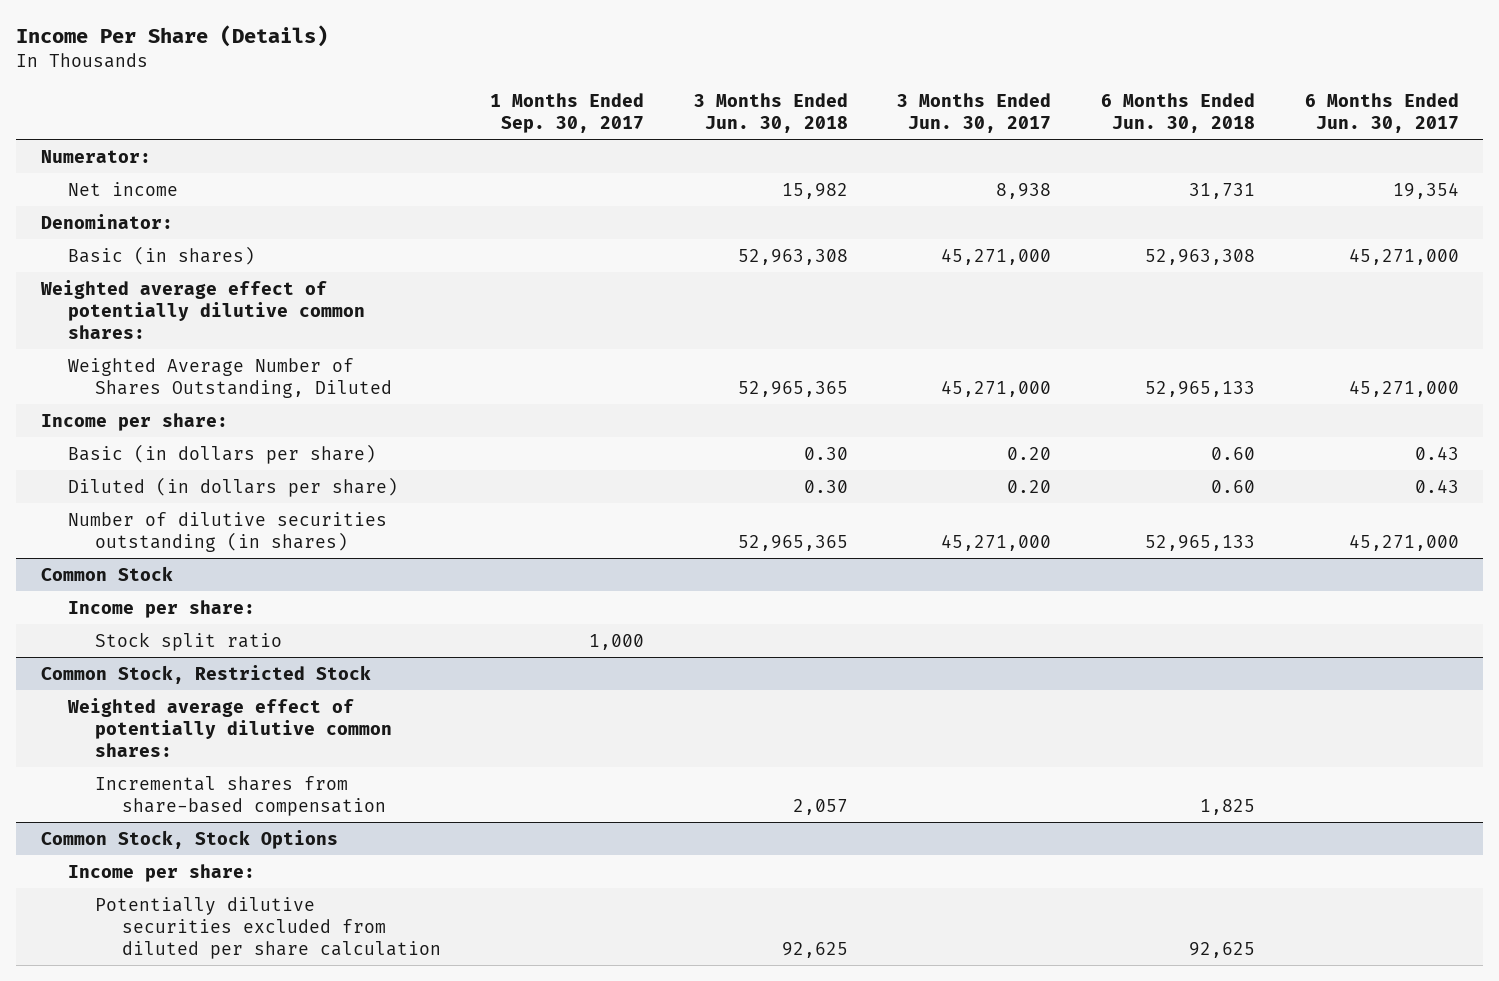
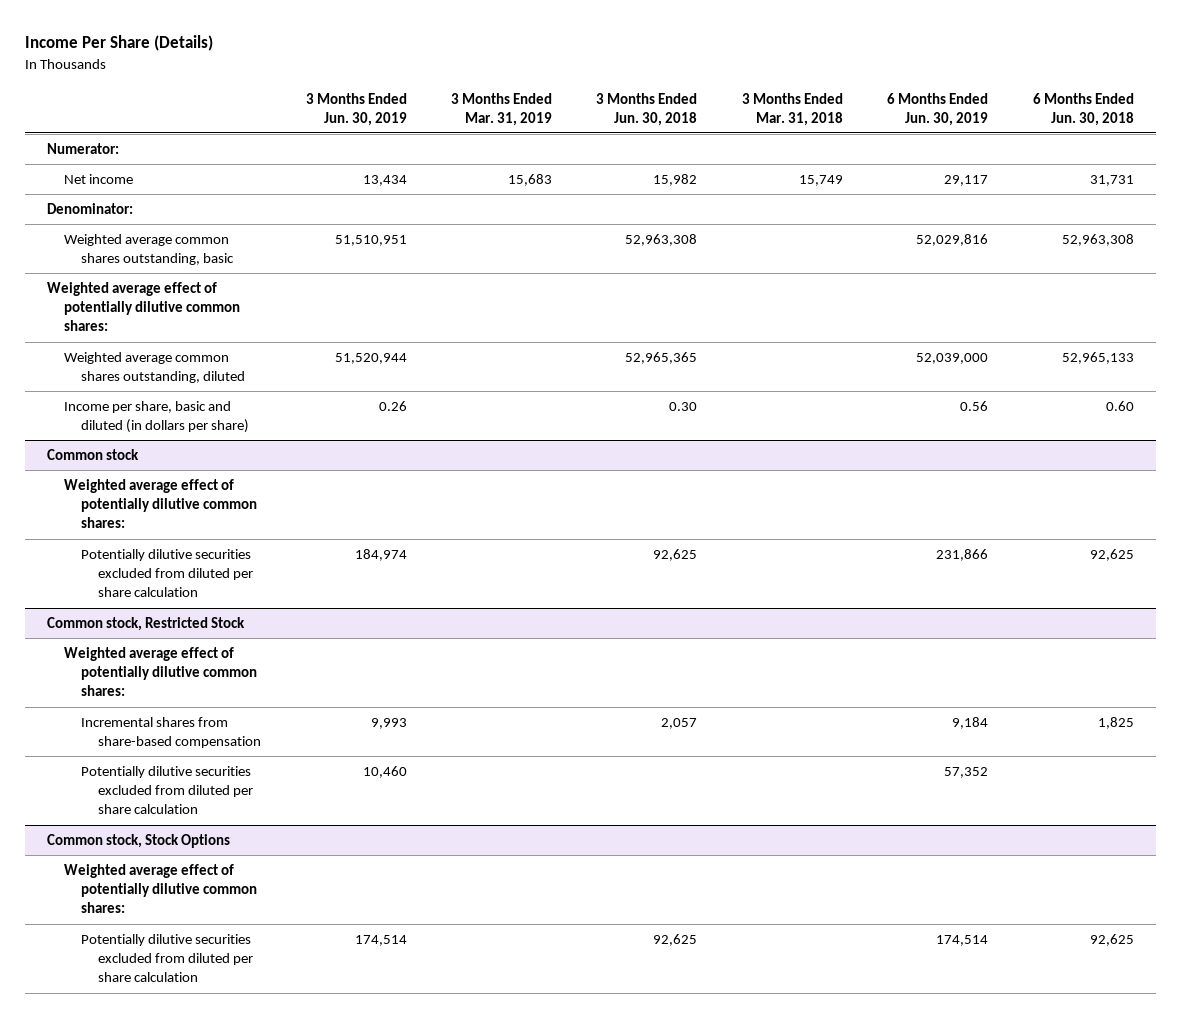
- | 1 Months Ended Sep. 30, 2017 | 3 Months Ended Jun. 30, 2018 | 3 Months Ended Jun. 30, 2017 | 6 Months Ended Jun. 30, 2018 | 6 Months Ended Jun. 30, 2017
+ | 3 Months Ended Jun. 30, 2019 | 3 Months Ended Mar. 31, 2019 | 3 Months Ended Jun. 30, 2018 | 3 Months Ended Mar. 31, 2018 | 6 Months Ended Jun. 30, 2019 | 6 Months Ended Jun. 30, 2018
- Basic (in shares) | | 52,963,308 | 45,271,000 | 52,963,308 | 45,271,000
+ Weighted average common shares outstanding, basic | 51,510,951 | | 52,963,308 | | 52,029,816 | 52,963,308
- Weighted Average Number of Shares Outstanding, Diluted | | 52,965,365 | 45,271,000 | 52,965,133 | 45,271,000
- Income per share:
- Basic (in dollars per share) | | 0.30 | 0.20 | 0.60 | 0.43
- Diluted (in dollars per share) | | 0.30 | 0.20 | 0.60 | 0.43
- Number of dilutive securities outstanding (in shares) | | 52,965,365 | 45,271,000 | 52,965,133 | 45,271,000
- Common Stock
- Income per share:
- Stock split ratio | 1,000 | | | |
- Common Stock, Restricted Stock
+ Weighted average common shares outstanding, diluted | 51,520,944 | | 52,965,365 | | 52,039,000 | 52,965,133
+ Income per share, basic and diluted (in dollars per share) | 0.26 | | 0.30 | | 0.56 | 0.60
+ Common stock
+ Potentially dilutive securities excluded from diluted per share calculation | 184,974 | | 92,625 | | 231,866 | 92,625
+ Common stock, Restricted Stock
+ Weighted average effect of potentially dilutive common shares:
- Common Stock, Stock Options
- Income per share:
+ Potentially dilutive securities excluded from diluted per share calculation | 10,460 | | | | 57,352 |
+ Common stock, Stock Options
+ Weighted average effect of potentially dilutive common shares:

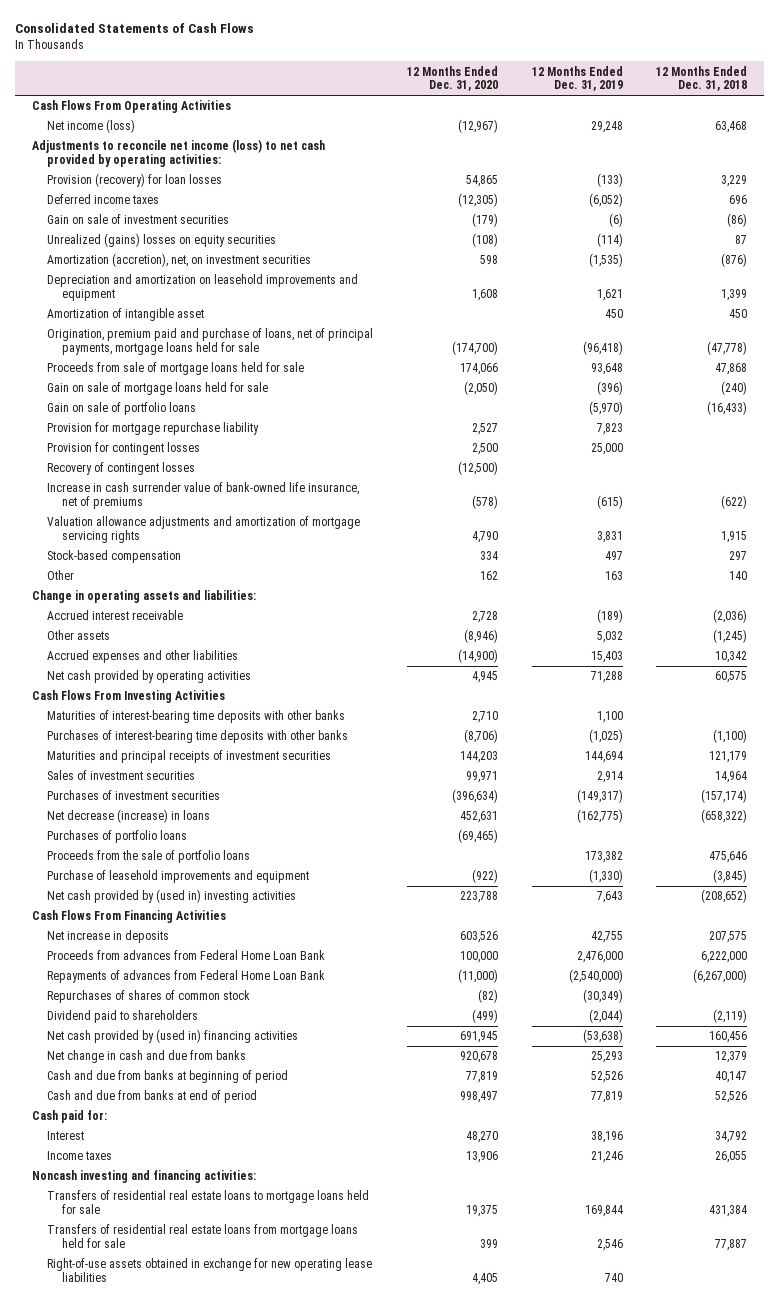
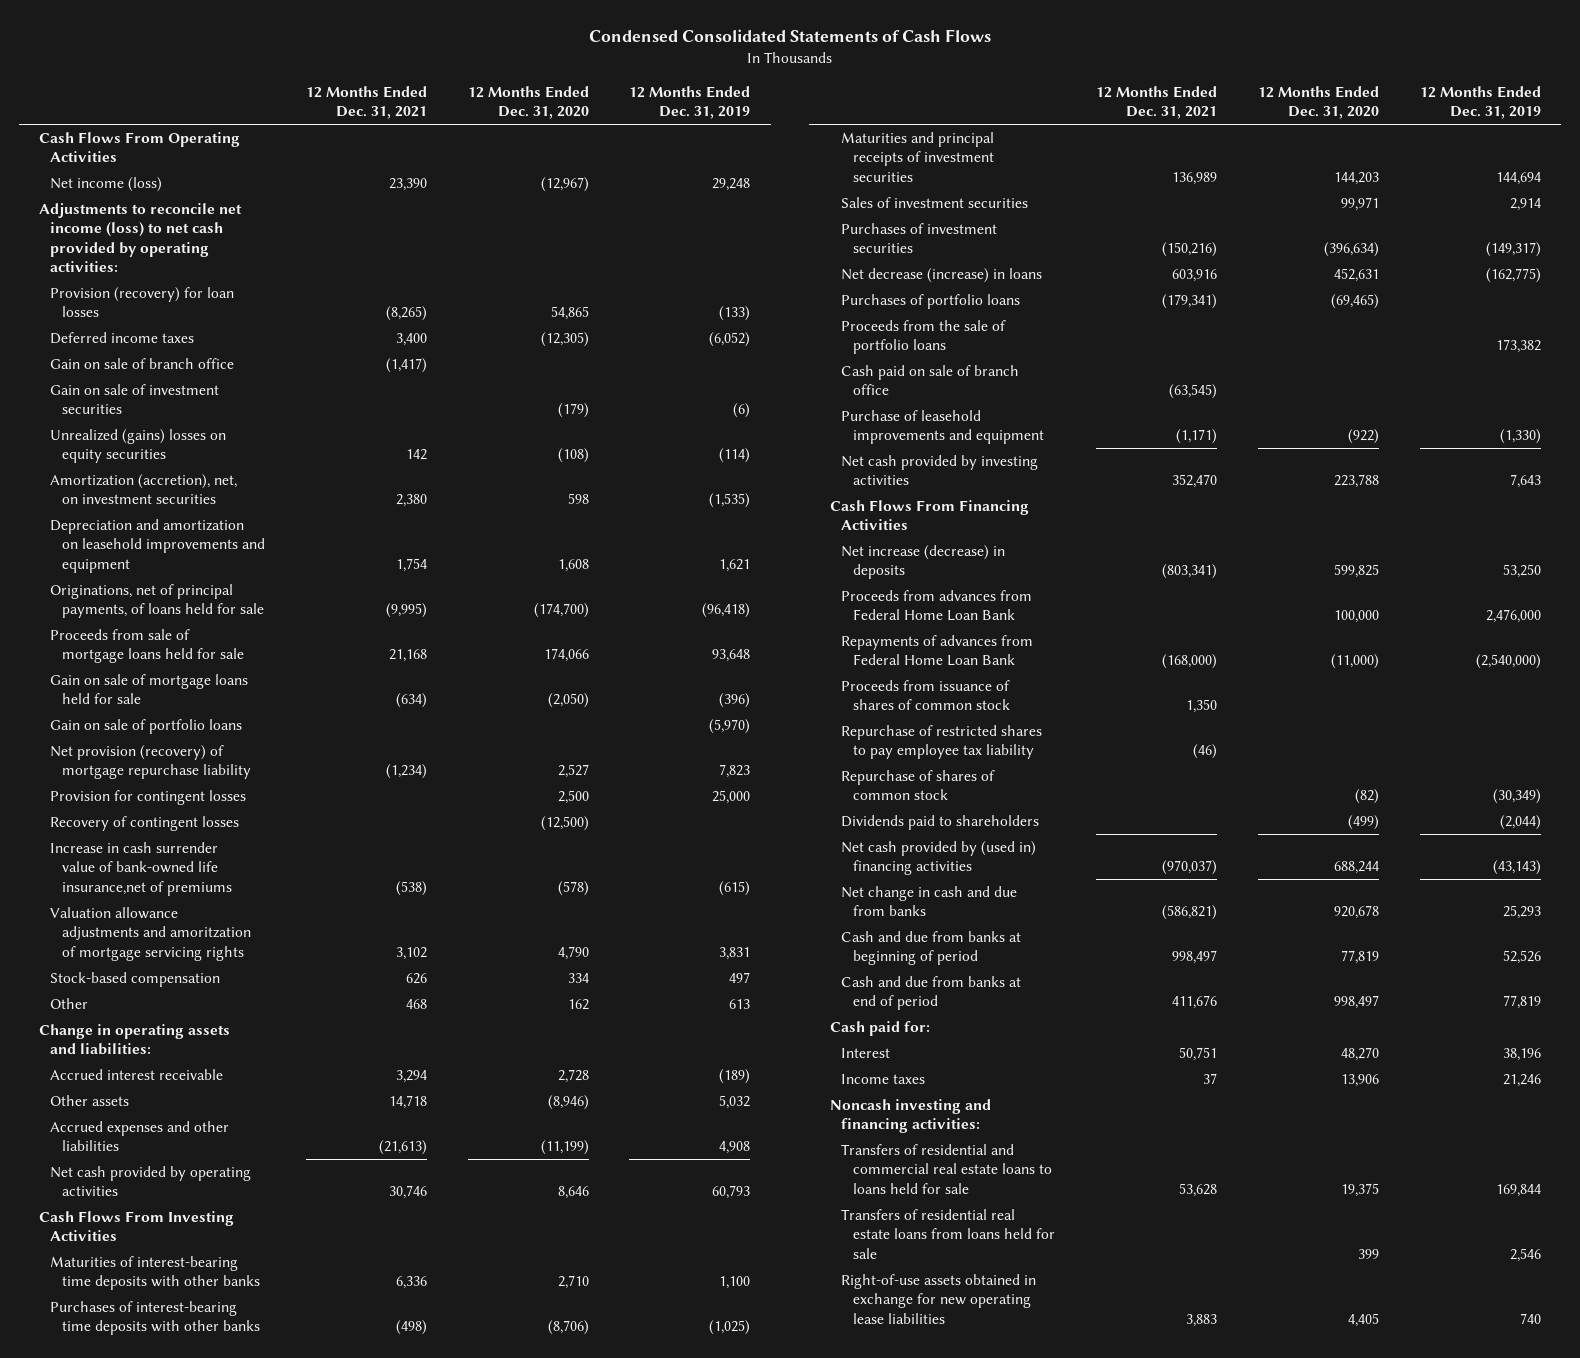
- Consolidated Statements of Cash Flows
+ Condensed Consolidated Statements of Cash Flows
- | 12 Months Ended Dec. 31, 2020 | 12 Months Ended Dec. 31, 2019 | 12 Months Ended Dec. 31, 2018
+ | 12 Months Ended Dec. 31, 2021 | 12 Months Ended Dec. 31, 2020 | 12 Months Ended Dec. 31, 2019
+ Gain on sale of branch office | (1,417) | |
- Amortization of intangible asset | | 450 | 450
- Origination, premium paid and purchase of loans, net of principal payments, mortgage loans held for sale | (174,700) | (96,418) | (47,778)
+ Originations, net of principal payments, of loans held for sale | (9,995) | (174,700) | (96,418)
- Provision for mortgage repurchase liability | 2,527 | 7,823 |
+ Net provision (recovery) of mortgage repurchase liability | (1,234) | 2,527 | 7,823
- Increase in cash surrender value of bank-owned life insurance, net of premiums | (578) | (615) | (622)
- Valuation allowance adjustments and amortization of mortgage servicing rights | 4,790 | 3,831 | 1,915
+ Increase in cash surrender value of bank-owned life insurance,net of premiums | (538) | (578) | (615)
+ Valuation allowance adjustments and amoritzation of mortgage servicing rights | 3,102 | 4,790 | 3,831
- Other | 162 | 163 | 140
+ Other | 468 | 162 | 613
- Accrued expenses and other liabilities | (14,900) | 15,403 | 10,342
- Net cash provided by operating activities | 4,945 | 71,288 | 60,575
+ Accrued expenses and other liabilities | (21,613) | (11,199) | 4,908
+ Net cash provided by operating activities | 30,746 | 8,646 | 60,793
+ Cash paid on sale of branch office | (63,545) | |
- Net cash provided by (used in) investing activities | 223,788 | 7,643 | (208,652)
+ Net cash provided by investing activities | 352,470 | 223,788 | 7,643
- Net increase in deposits | 603,526 | 42,755 | 207,575
+ Net increase (decrease) in deposits | (803,341) | 599,825 | 53,250
- Repurchases of shares of common stock | (82) | (30,349) |
- Dividend paid to shareholders | (499) | (2,044) | (2,119)
- Net cash provided by (used in) financing activities | 691,945 | (53,638) | 160,456
+ Proceeds from issuance of shares of common stock | 1,350 | |
+ Repurchase of restricted shares to pay employee tax liability | (46) | |
+ Repurchase of shares of common stock | | (82) | (30,349)
+ Dividends paid to shareholders | | (499) | (2,044)
+ Net cash provided by (used in) financing activities | (970,037) | 688,244 | (43,143)
- Transfers of residential real estate loans to mortgage loans held for sale | 19,375 | 169,844 | 431,384
- Transfers of residential real estate loans from mortgage loans held for sale | 399 | 2,546 | 77,887
+ Transfers of residential and commercial real estate loans to loans held for sale | 53,628 | 19,375 | 169,844
+ Transfers of residential real estate loans from loans held for sale | | 399 | 2,546

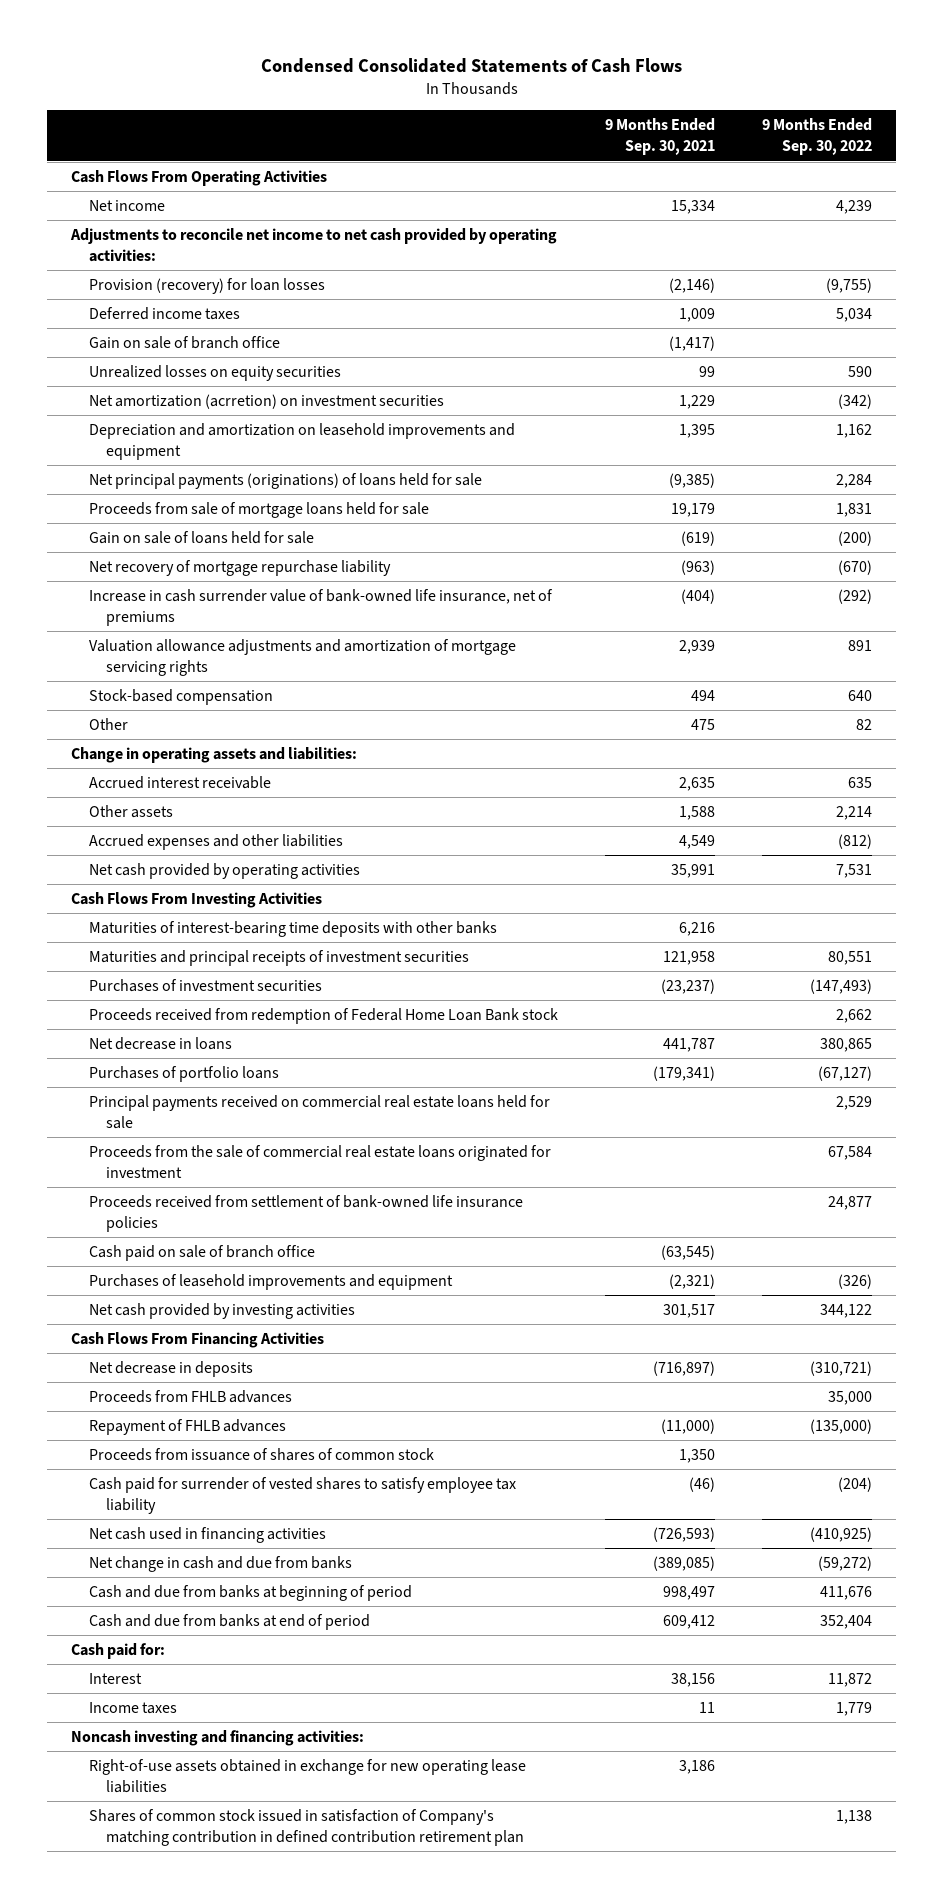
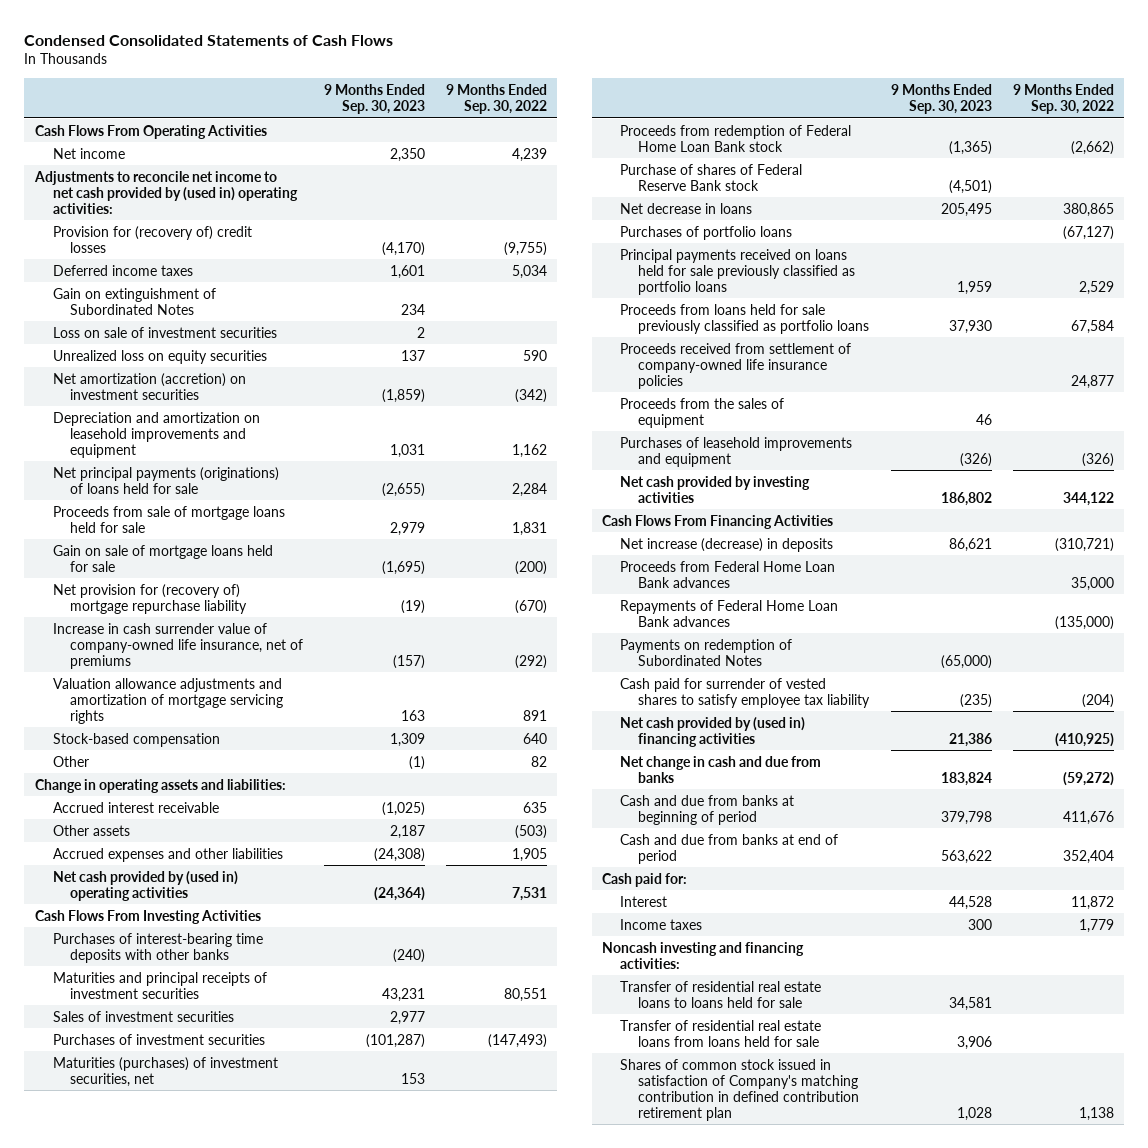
- | 9 Months Ended Sep. 30, 2021 | 9 Months Ended Sep. 30, 2022
+ | 9 Months Ended Sep. 30, 2023 | 9 Months Ended Sep. 30, 2022
- Adjustments to reconcile net income to net cash provided by operating activities:
- Provision (recovery) for loan losses | (2,146) | (9,755)
+ Adjustments to reconcile net income to net cash provided by (used in) operating activities:
+ Provision for (recovery of) credit losses | (4,170) | (9,755)
- Gain on sale of branch office | (1,417) |
- Unrealized losses on equity securities | 99 | 590
- Net amortization (acrretion) on investment securities | 1,229 | (342)
+ Gain on extinguishment of Subordinated Notes | 234 |
+ Loss on sale of investment securities | 2 |
+ Unrealized loss on equity securities | 137 | 590
+ Net amortization (accretion) on investment securities | (1,859) | (342)
- Gain on sale of loans held for sale | (619) | (200)
- Net recovery of mortgage repurchase liability | (963) | (670)
- Increase in cash surrender value of bank-owned life insurance, net of premiums | (404) | (292)
+ Gain on sale of mortgage loans held for sale | (1,695) | (200)
+ Net provision for (recovery of) mortgage repurchase liability | (19) | (670)
+ Increase in cash surrender value of company-owned life insurance, net of premiums | (157) | (292)
- Other assets | 1,588 | 2,214
- Accrued expenses and other liabilities | 4,549 | (812)
- Net cash provided by operating activities | 35,991 | 7,531
+ Other assets | 2,187 | (503)
+ Accrued expenses and other liabilities | (24,308) | 1,905
+ Net cash provided by (used in) operating activities | (24,364) | 7,531
- Maturities of interest-bearing time deposits with other banks | 6,216 |
+ Purchases of interest-bearing time deposits with other banks | (240) |
+ Sales of investment securities | 2,977 |
- Proceeds received from redemption of Federal Home Loan Bank stock | | 2,662
+ Maturities (purchases) of investment securities, net | 153 |
+ Proceeds from redemption of Federal Home Loan Bank stock | (1,365) | (2,662)
+ Purchase of shares of Federal Reserve Bank stock | (4,501) |
- Principal payments received on commercial real estate loans held for sale | | 2,529
- Proceeds from the sale of commercial real estate loans originated for investment | | 67,584
- Proceeds received from settlement of bank-owned life insurance policies | | 24,877
- Cash paid on sale of branch office | (63,545) |
+ Principal payments received on loans held for sale previously classified as portfolio loans | 1,959 | 2,529
+ Proceeds from loans held for sale previously classified as portfolio loans | 37,930 | 67,584
+ Proceeds received from settlement of company-owned life insurance policies | | 24,877
+ Proceeds from the sales of equipment | 46 |
- Net decrease in deposits | (716,897) | (310,721)
- Proceeds from FHLB advances | | 35,000
- Repayment of FHLB advances | (11,000) | (135,000)
- Proceeds from issuance of shares of common stock | 1,350 |
+ Net increase (decrease) in deposits | 86,621 | (310,721)
+ Proceeds from Federal Home Loan Bank advances | | 35,000
+ Repayments of Federal Home Loan Bank advances | | (135,000)
+ Payments on redemption of Subordinated Notes | (65,000) |
- Net cash used in financing activities | (726,593) | (410,925)
+ Net cash provided by (used in) financing activities | 21,386 | (410,925)
- Right-of-use assets obtained in exchange for new operating lease liabilities | 3,186 |
+ Transfer of residential real estate loans to loans held for sale | 34,581 |
+ Transfer of residential real estate loans from loans held for sale | 3,906 |

